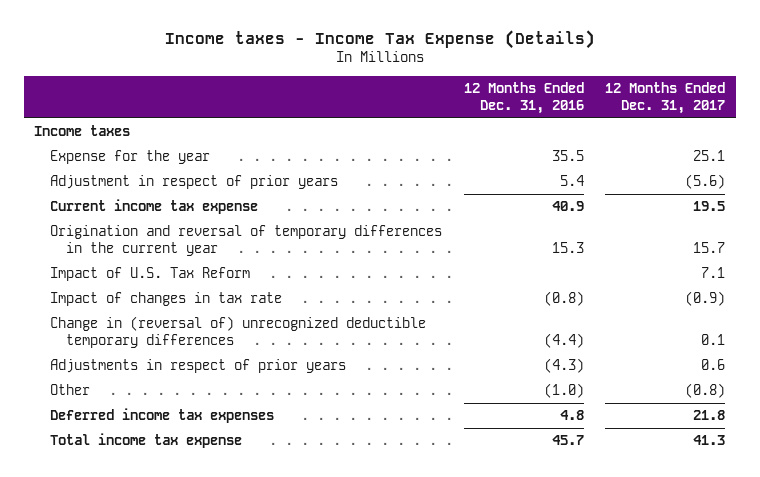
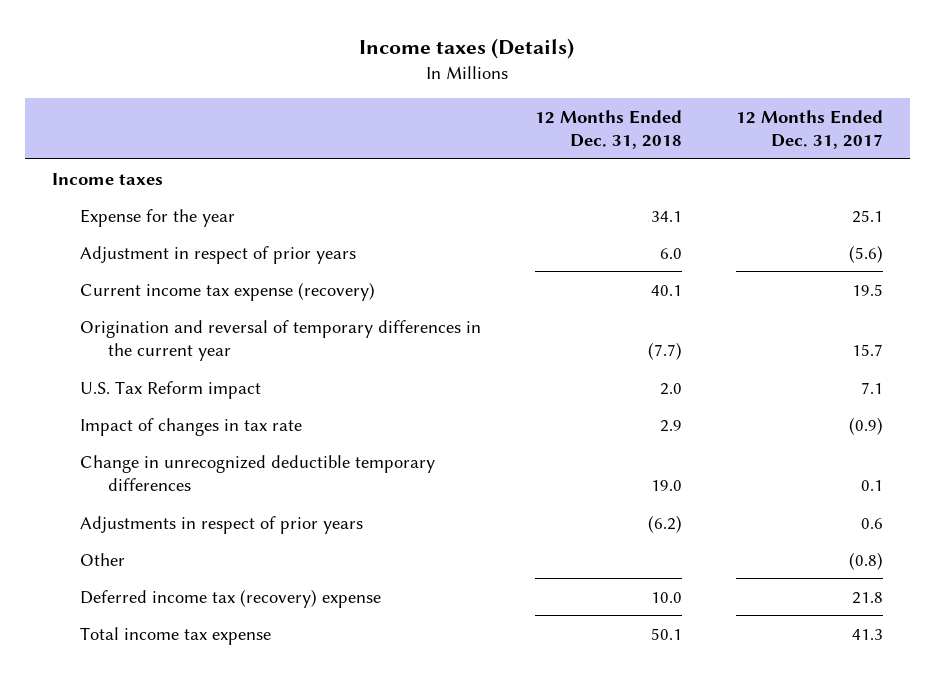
- Income taxes - Income Tax Expense (Details)
+ Income taxes (Details)
- | 12 Months Ended Dec. 31, 2016 | 12 Months Ended Dec. 31, 2017
+ | 12 Months Ended Dec. 31, 2018 | 12 Months Ended Dec. 31, 2017
- Current income tax expense | 40.9 | 19.5
+ Current income tax expense (recovery) | 40.1 | 19.5
- Impact of U.S. Tax Reform | | 7.1
+ U.S. Tax Reform impact | 2.0 | 7.1
- Change in (reversal of) unrecognized deductible temporary differences | (4.4) | 0.1
+ Change in unrecognized deductible temporary differences | 19.0 | 0.1
- Deferred income tax expenses | 4.8 | 21.8
+ Deferred income tax (recovery) expense | 10.0 | 21.8

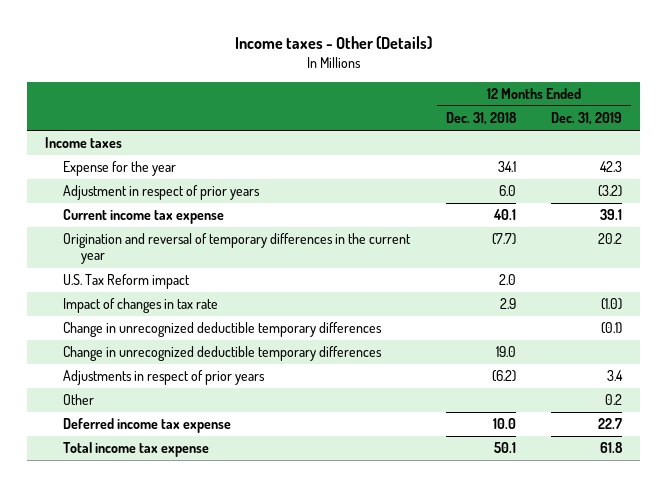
- Income taxes (Details)
+ Income taxes - Other (Details)
- | 12 Months Ended Dec. 31, 2018 | 12 Months Ended Dec. 31, 2017
+ | 12 Months Ended Dec. 31, 2018 | 12 Months Ended Dec. 31, 2019
- Current income tax expense (recovery) | 40.1 | 19.5
+ Current income tax expense | 40.1 | 39.1
+ Change in unrecognized deductible temporary differences | | (0.1)
- Deferred income tax (recovery) expense | 10.0 | 21.8
+ Deferred income tax expense | 10.0 | 22.7

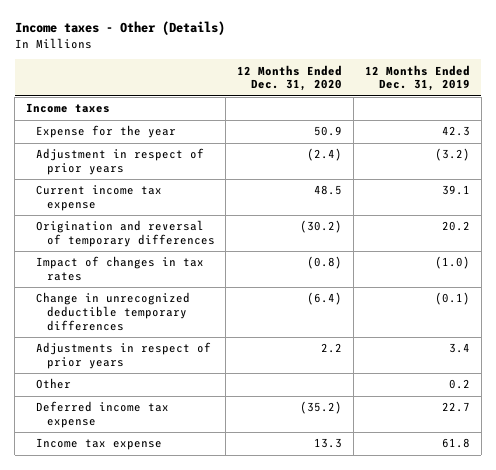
- | 12 Months Ended Dec. 31, 2018 | 12 Months Ended Dec. 31, 2019
+ | 12 Months Ended Dec. 31, 2020 | 12 Months Ended Dec. 31, 2019
- Origination and reversal of temporary differences in the current year | (7.7) | 20.2
- U.S. Tax Reform impact | 2.0 |
- Impact of changes in tax rate | 2.9 | (1.0)
+ Origination and reversal of temporary differences | (30.2) | 20.2
+ Impact of changes in tax rates | (0.8) | (1.0)
- Change in unrecognized deductible temporary differences | 19.0 |
- Total income tax expense | 50.1 | 61.8
+ Income tax expense | 13.3 | 61.8

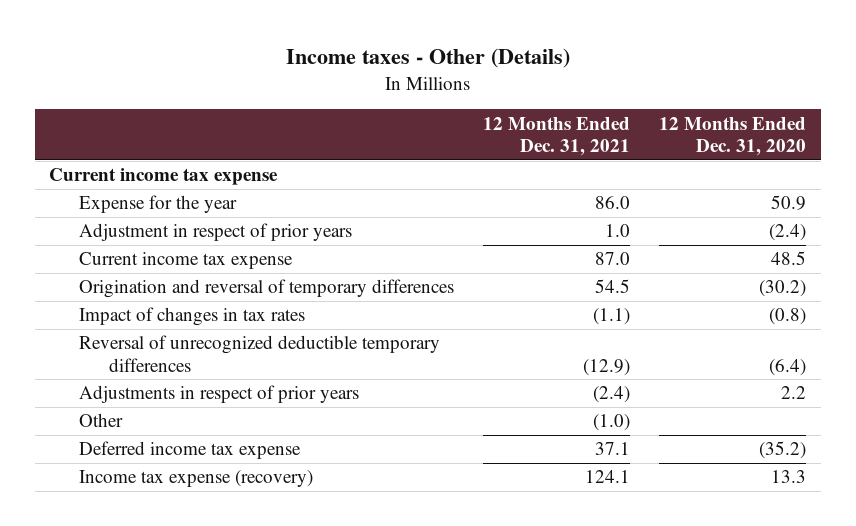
- | 12 Months Ended Dec. 31, 2020 | 12 Months Ended Dec. 31, 2019
+ | 12 Months Ended Dec. 31, 2021 | 12 Months Ended Dec. 31, 2020
- Income taxes
+ Current income tax expense
- Change in unrecognized deductible temporary differences | (6.4) | (0.1)
+ Reversal of unrecognized deductible temporary differences | (12.9) | (6.4)
- Income tax expense | 13.3 | 61.8
+ Income tax expense (recovery) | 124.1 | 13.3

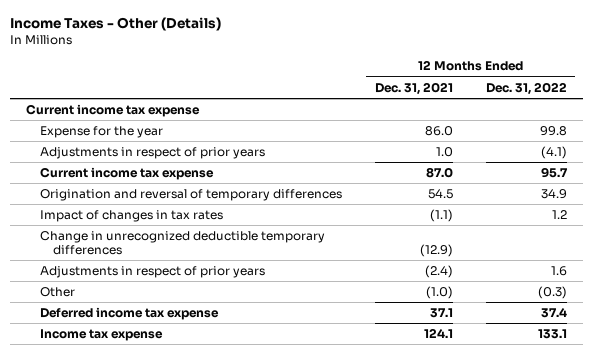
- Income taxes - Other (Details)
+ Income Taxes - Other (Details)
- | 12 Months Ended Dec. 31, 2021 | 12 Months Ended Dec. 31, 2020
+ | 12 Months Ended Dec. 31, 2021 | 12 Months Ended Dec. 31, 2022
- Adjustment in respect of prior years | 1.0 | (2.4)
+ Adjustments in respect of prior years | 1.0 | (4.1)
- Reversal of unrecognized deductible temporary differences | (12.9) | (6.4)
+ Change in unrecognized deductible temporary differences | (12.9) |
- Income tax expense (recovery) | 124.1 | 13.3
+ Income tax expense | 124.1 | 133.1

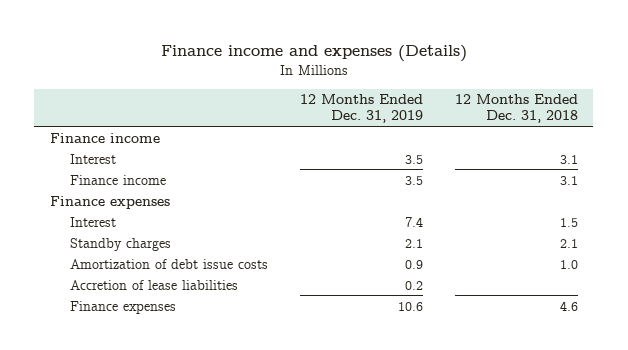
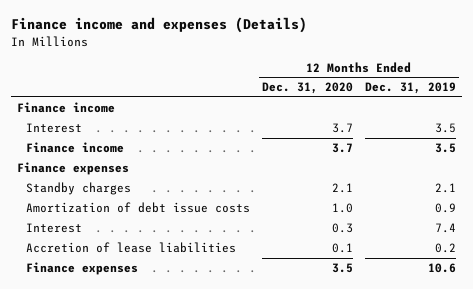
- | 12 Months Ended Dec. 31, 2019 | 12 Months Ended Dec. 31, 2018
+ | 12 Months Ended Dec. 31, 2020 | 12 Months Ended Dec. 31, 2019
moved down: Interest | 0.3 | 7.4

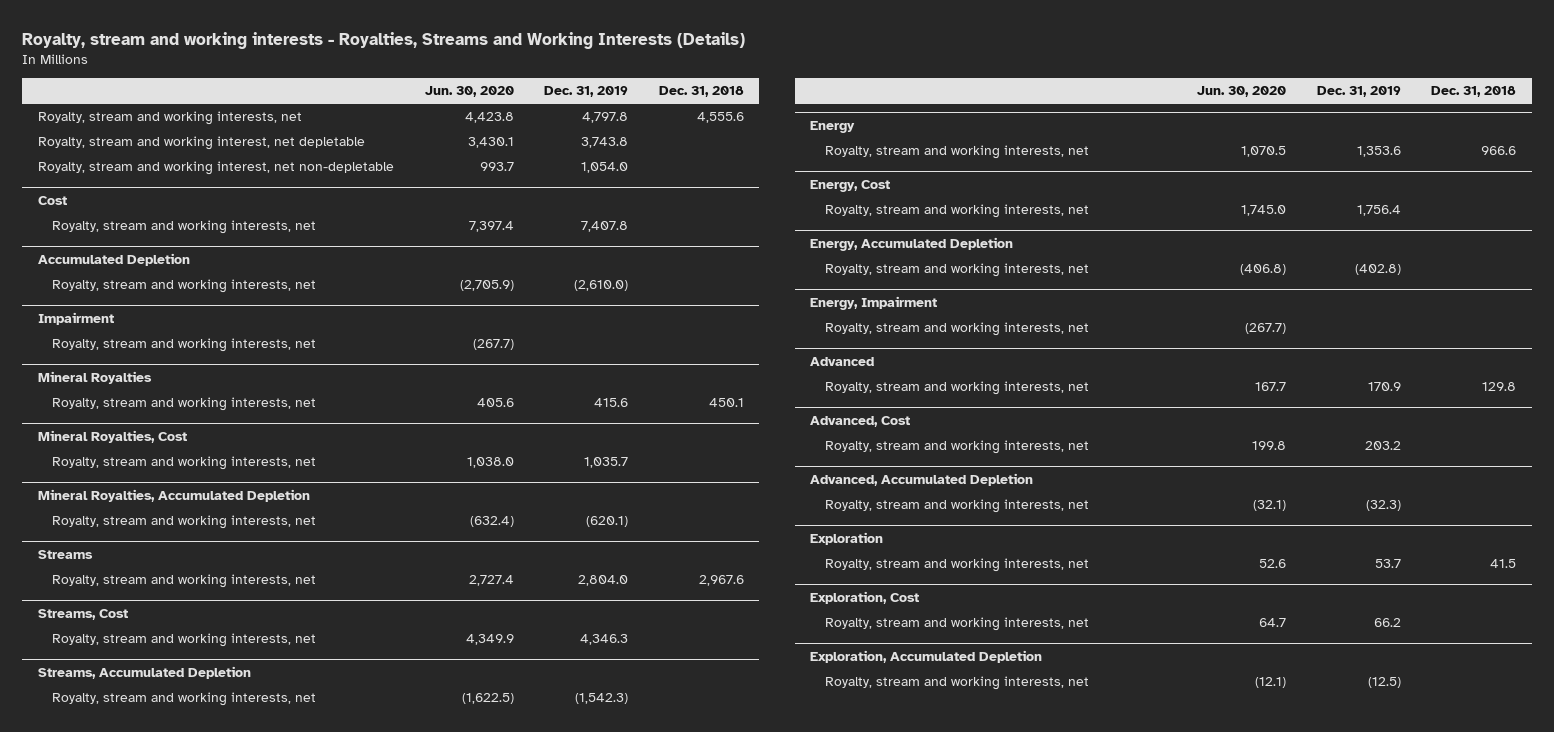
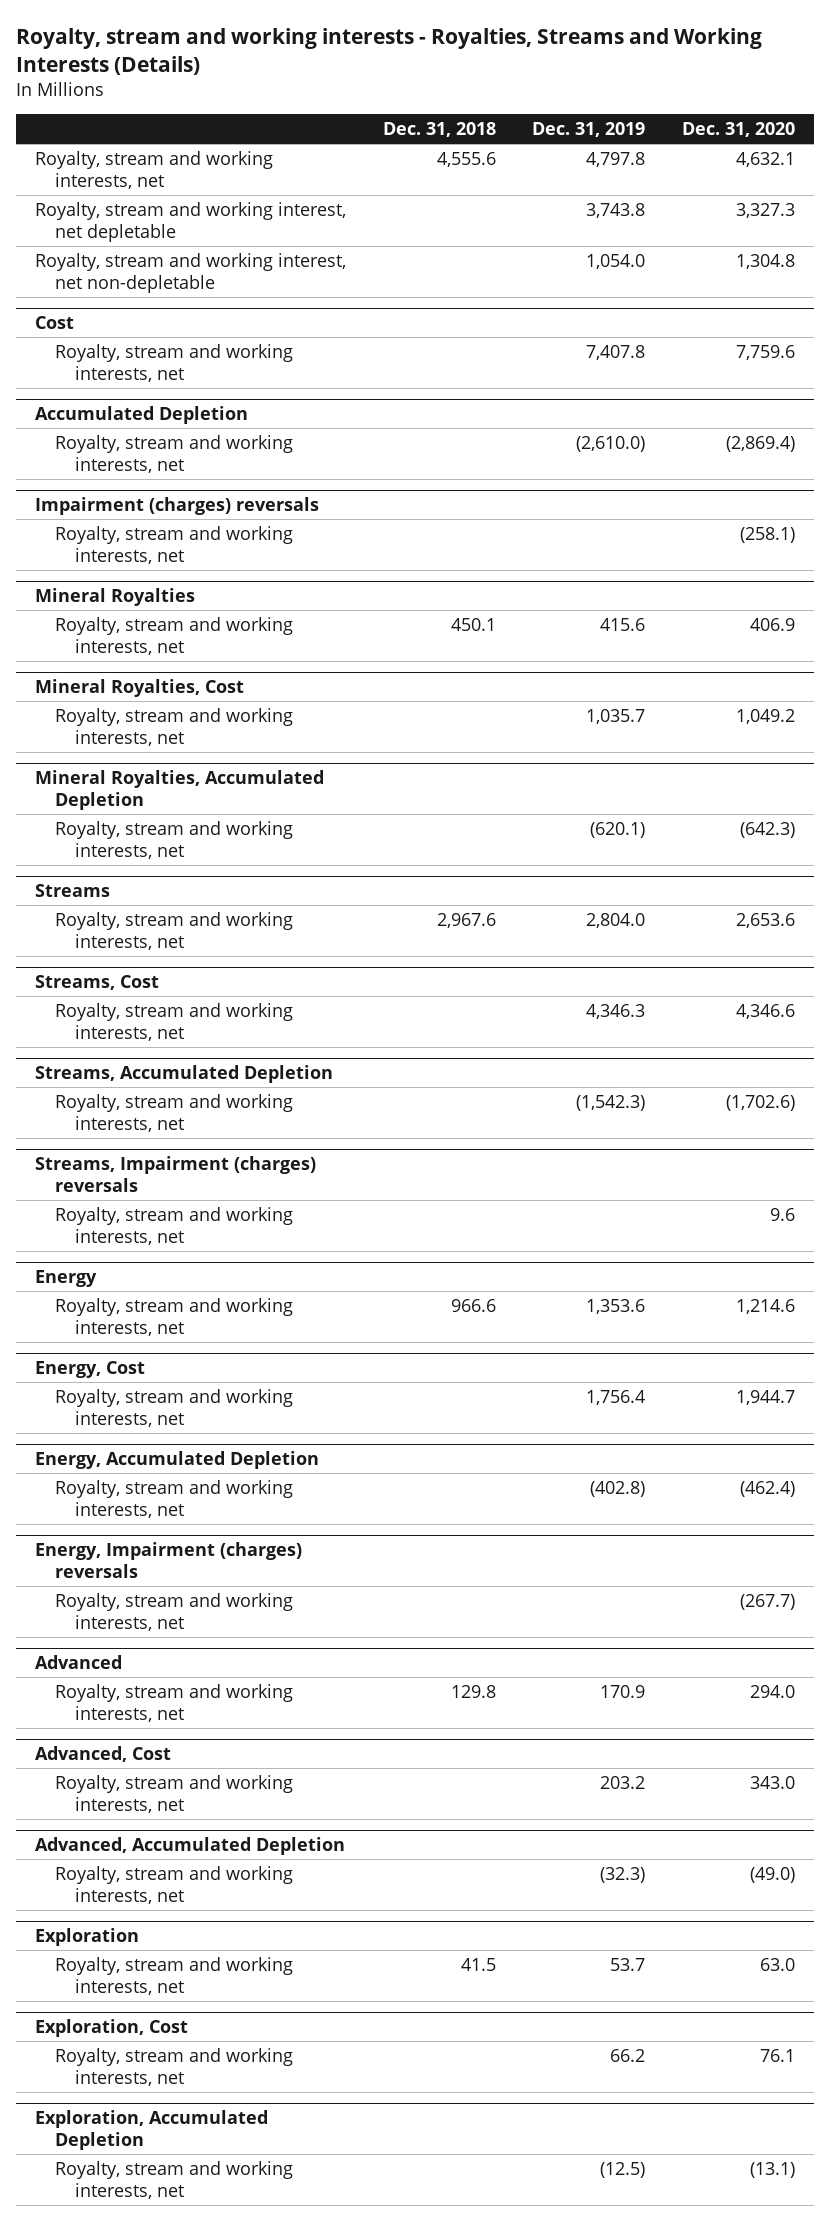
- | Jun. 30, 2020 | Dec. 31, 2019 | Dec. 31, 2018
+ | Dec. 31, 2018 | Dec. 31, 2019 | Dec. 31, 2020
- Impairment
+ Impairment (charges) reversals
+ Streams, Impairment (charges) reversals
+ Royalty, stream and working interests, net | | | 9.6
- Energy, Impairment
+ Energy, Impairment (charges) reversals

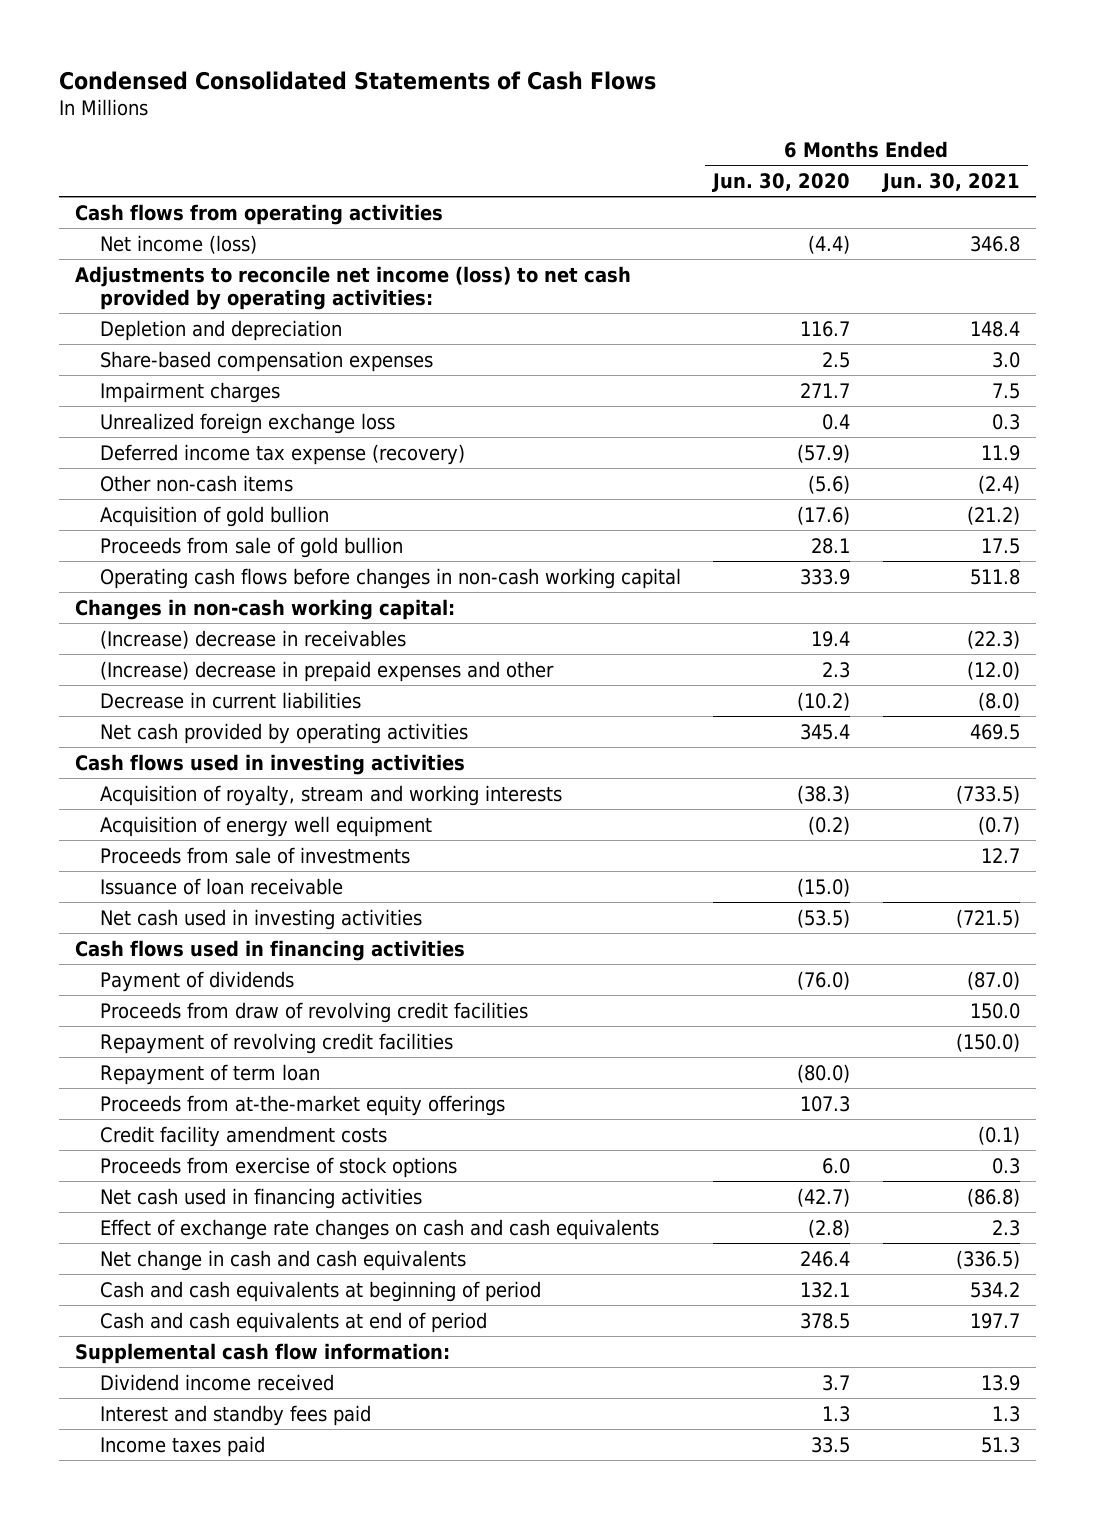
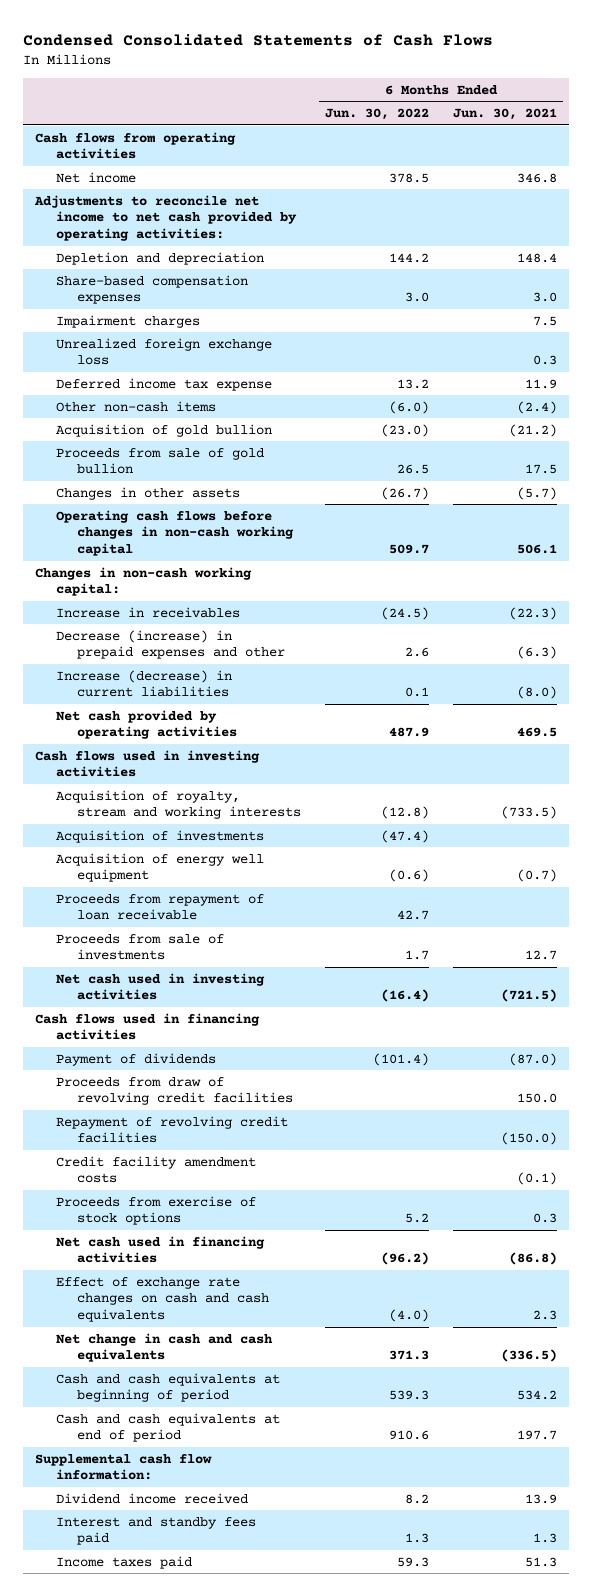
- | 6 Months Ended Jun. 30, 2020 | 6 Months Ended Jun. 30, 2021
+ | 6 Months Ended Jun. 30, 2022 | 6 Months Ended Jun. 30, 2021
- Net income (loss) | (4.4) | 346.8
- Adjustments to reconcile net income (loss) to net cash provided by operating activities:
+ Net income | 378.5 | 346.8
+ Adjustments to reconcile net income to net cash provided by operating activities:
- Deferred income tax expense (recovery) | (57.9) | 11.9
+ Deferred income tax expense | 13.2 | 11.9
- Operating cash flows before changes in non-cash working capital | 333.9 | 511.8
+ Changes in other assets | (26.7) | (5.7)
+ Operating cash flows before changes in non-cash working capital | 509.7 | 506.1
- (Increase) decrease in receivables | 19.4 | (22.3)
- (Increase) decrease in prepaid expenses and other | 2.3 | (12.0)
- Decrease in current liabilities | (10.2) | (8.0)
+ Increase in receivables | (24.5) | (22.3)
+ Decrease (increase) in prepaid expenses and other | 2.6 | (6.3)
+ Increase (decrease) in current liabilities | 0.1 | (8.0)
+ Acquisition of investments | (47.4) |
+ Proceeds from repayment of loan receivable | 42.7 |
- Issuance of loan receivable | (15.0) |
- Repayment of term loan | (80.0) |
- Proceeds from at-the-market equity offerings | 107.3 |

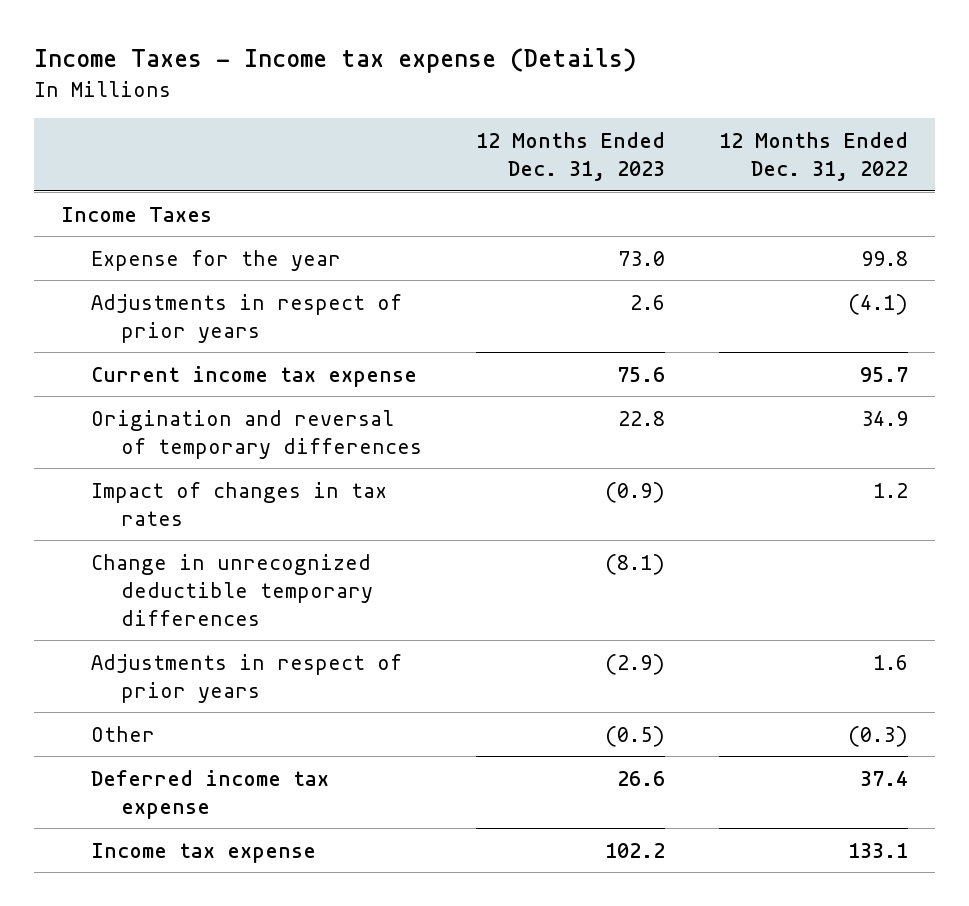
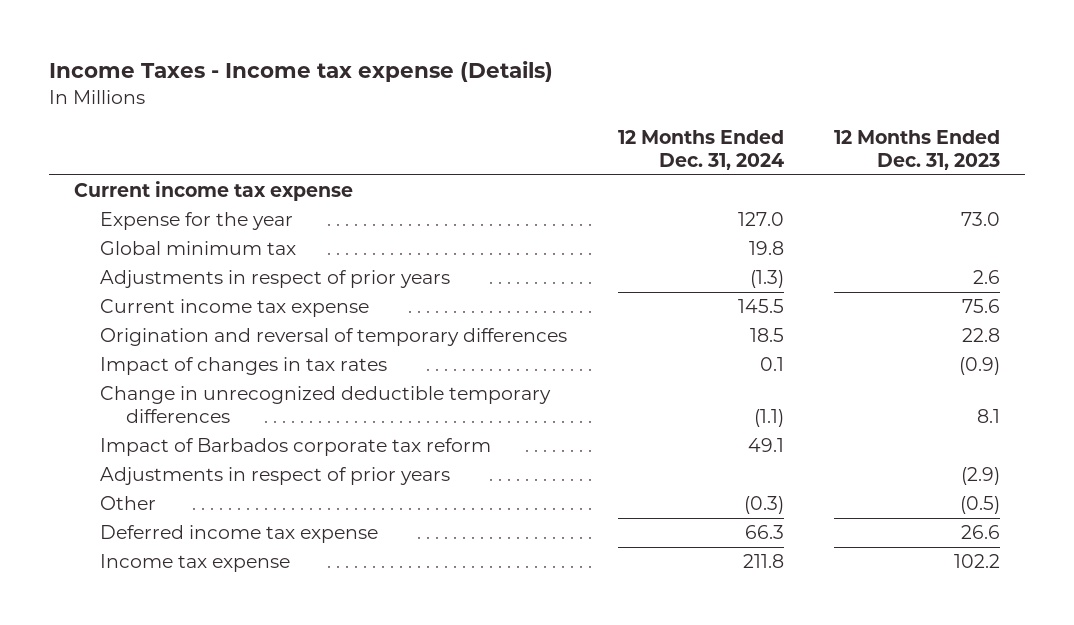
- | 12 Months Ended Dec. 31, 2023 | 12 Months Ended Dec. 31, 2022
+ | 12 Months Ended Dec. 31, 2024 | 12 Months Ended Dec. 31, 2023
- Income Taxes
+ Current income tax expense
+ Global minimum tax | 19.8 |
- Change in unrecognized deductible temporary differences | (8.1) |
+ Change in unrecognized deductible temporary differences | (1.1) | 8.1
+ Impact of Barbados corporate tax reform | 49.1 |

